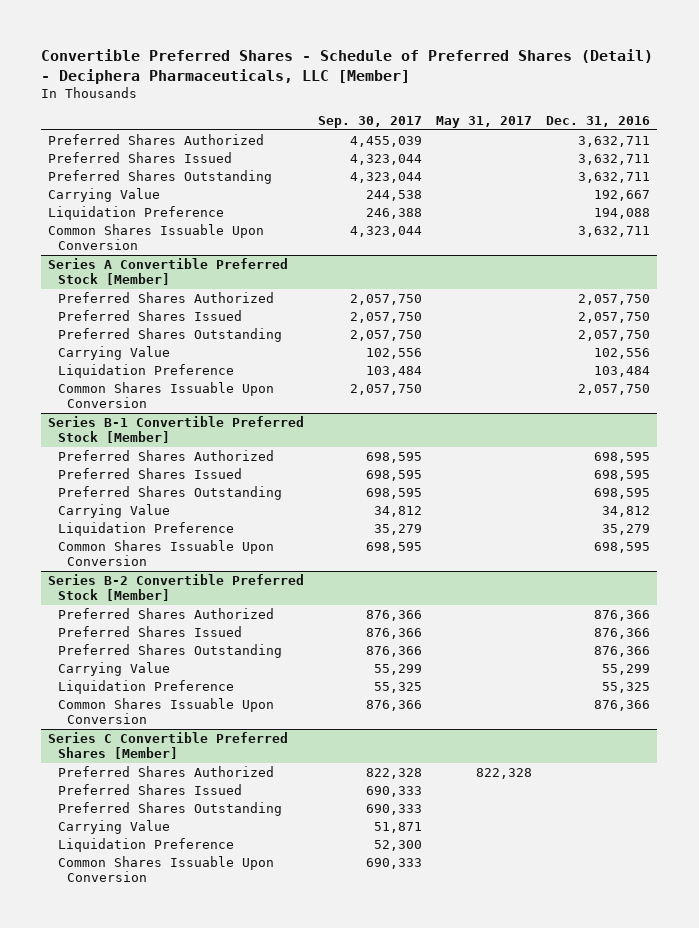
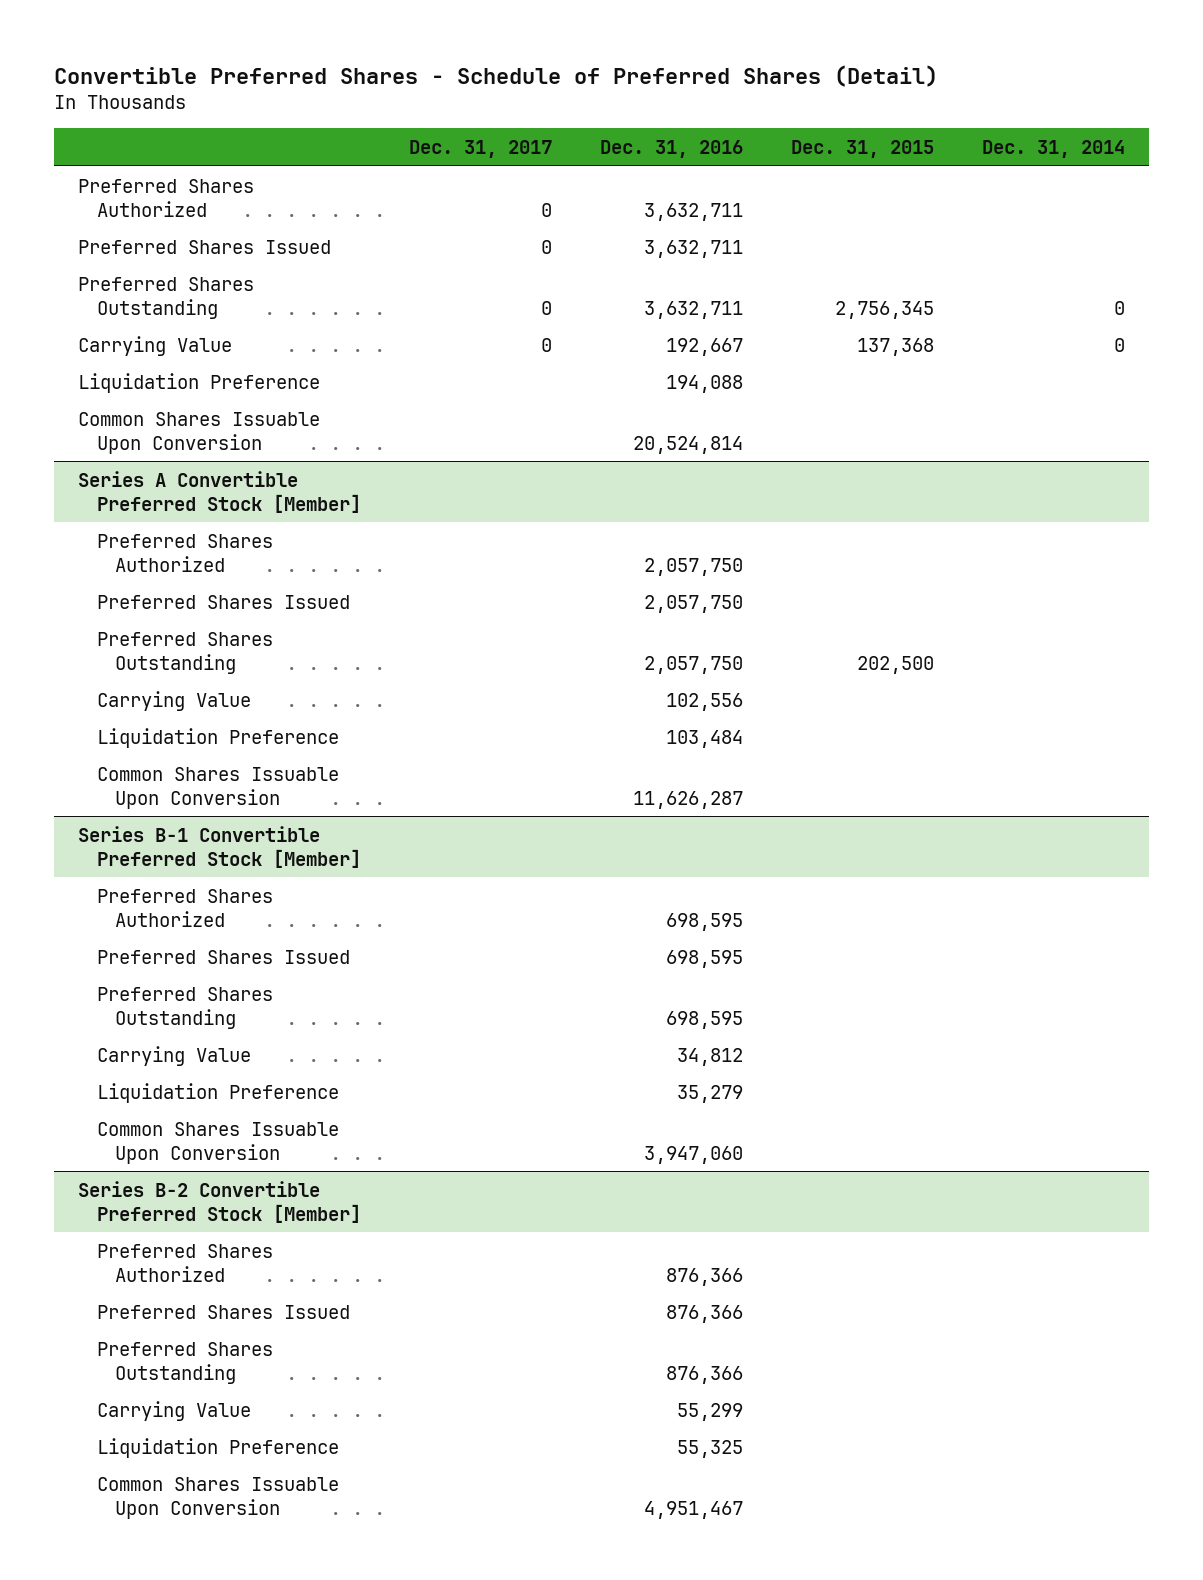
- Convertible Preferred Shares - Schedule of Preferred Shares (Detail) - Deciphera Pharmaceuticals, LLC [Member]
+ Convertible Preferred Shares - Schedule of Preferred Shares (Detail)
- | Sep. 30, 2017 | May 31, 2017 | Dec. 31, 2016
+ | Dec. 31, 2017 | Dec. 31, 2016 | Dec. 31, 2015 | Dec. 31, 2014
- Common Shares Issuable Upon Conversion | 4,323,044 | | 3,632,711
+ Common Shares Issuable Upon Conversion | | 20,524,814 | |
@ Series A Convertible Preferred Stock [Member]
- Common Shares Issuable Upon Conversion | 2,057,750 | | 2,057,750
+ Common Shares Issuable Upon Conversion | | 11,626,287 | |
@ Series B-1 Convertible Preferred Stock [Member]
- Common Shares Issuable Upon Conversion | 698,595 | | 698,595
+ Common Shares Issuable Upon Conversion | | 3,947,060 | |
@ Series B-2 Convertible Preferred Stock [Member]
- Common Shares Issuable Upon Conversion | 876,366 | | 876,366
- Series C Convertible Preferred Shares [Member]
- Preferred Shares Authorized | 822,328 | 822,328 |
- Preferred Shares Issued | 690,333 | |
- Preferred Shares Outstanding | 690,333 | |
- Carrying Value | 51,871 | |
- Liquidation Preference | 52,300 | |
- Common Shares Issuable Upon Conversion | 690,333 | |
@ Series B-2 Convertible Preferred Stock [Member]
+ Common Shares Issuable Upon Conversion | | 4,951,467 | |

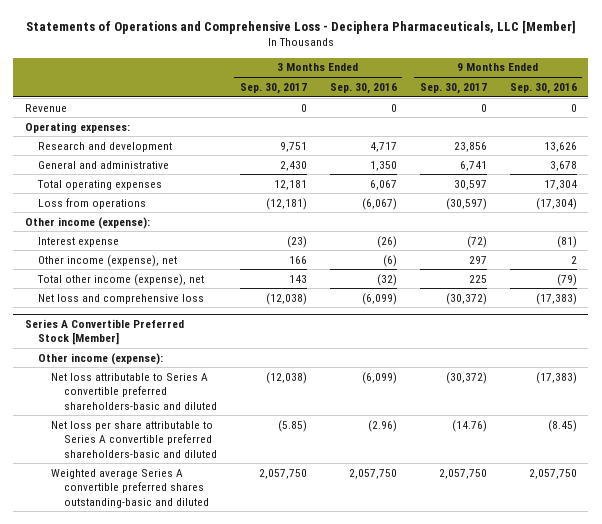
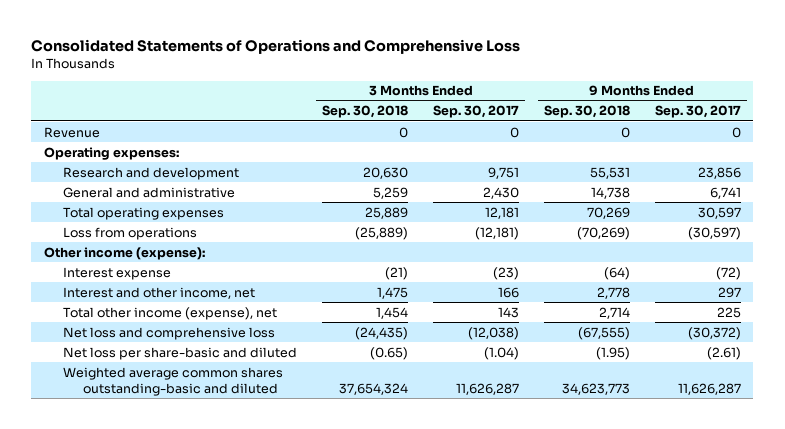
- Statements of Operations and Comprehensive Loss - Deciphera Pharmaceuticals, LLC [Member]
+ Consolidated Statements of Operations and Comprehensive Loss
- | 3 Months Ended Sep. 30, 2017 | 3 Months Ended Sep. 30, 2016 | 9 Months Ended Sep. 30, 2017 | 9 Months Ended Sep. 30, 2016
+ | 3 Months Ended Sep. 30, 2018 | 3 Months Ended Sep. 30, 2017 | 9 Months Ended Sep. 30, 2018 | 9 Months Ended Sep. 30, 2017
- Other income (expense), net | 166 | (6) | 297 | 2
+ Interest and other income, net | 1,475 | 166 | 2,778 | 297
- Series A Convertible Preferred Stock [Member]
- Other income (expense):
- Net loss attributable to Series A convertible preferred shareholders-basic and diluted | (12,038) | (6,099) | (30,372) | (17,383)
- Net loss per share attributable to Series A convertible preferred shareholders-basic and diluted | (5.85) | (2.96) | (14.76) | (8.45)
- Weighted average Series A convertible preferred shares outstanding-basic and diluted | 2,057,750 | 2,057,750 | 2,057,750 | 2,057,750
+ Net loss per share-basic and diluted | (0.65) | (1.04) | (1.95) | (2.61)
+ Weighted average common shares outstanding-basic and diluted | 37,654,324 | 11,626,287 | 34,623,773 | 11,626,287

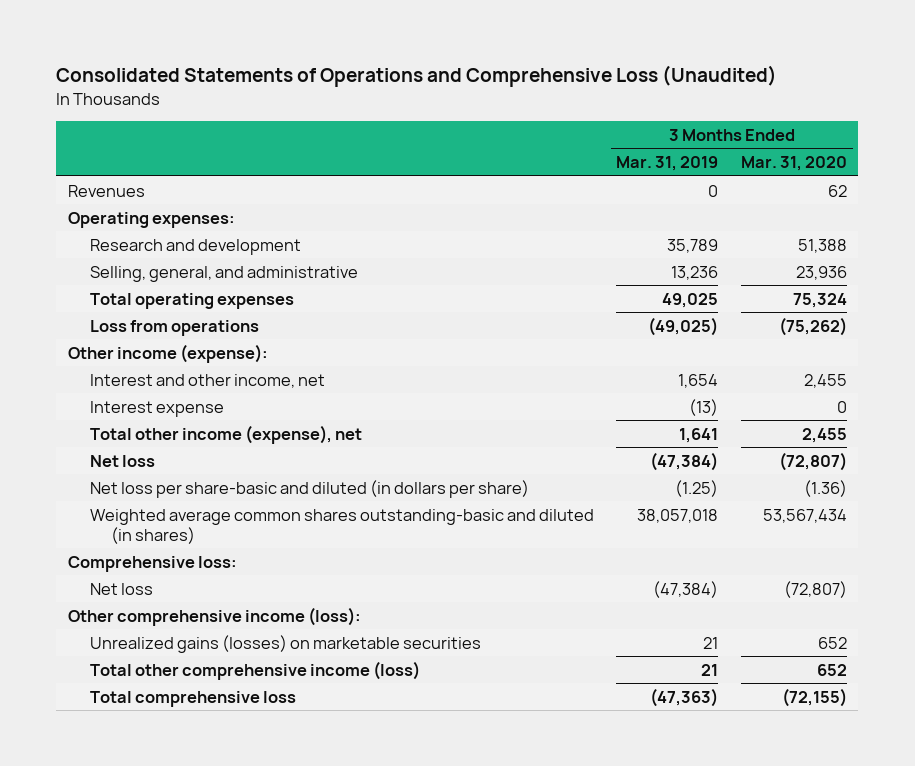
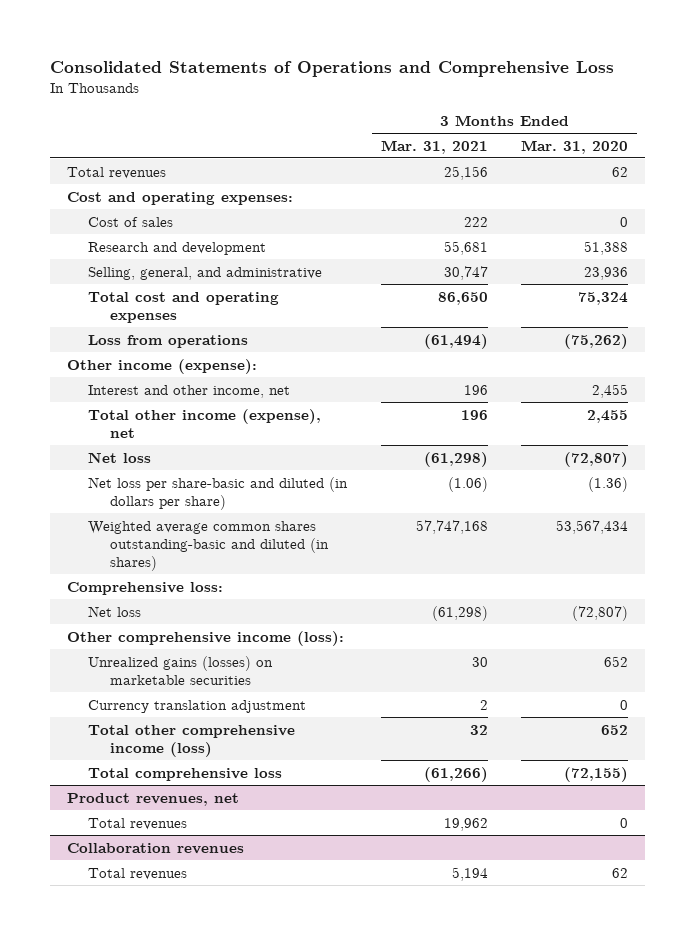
- Consolidated Statements of Operations and Comprehensive Loss (Unaudited)
+ Consolidated Statements of Operations and Comprehensive Loss
- | 3 Months Ended Mar. 31, 2019 | 3 Months Ended Mar. 31, 2020
+ | 3 Months Ended Mar. 31, 2021 | 3 Months Ended Mar. 31, 2020
- Revenues | 0 | 62
- Operating expenses:
+ Total revenues | 25,156 | 62
+ Cost and operating expenses:
+ Cost of sales | 222 | 0
- Total operating expenses | 49,025 | 75,324
+ Total cost and operating expenses | 86,650 | 75,324
- Interest expense | (13) | 0
+ Currency translation adjustment | 2 | 0
+ Product revenues, net
+ Total revenues | 19,962 | 0
+ Collaboration revenues
+ Total revenues | 5,194 | 62

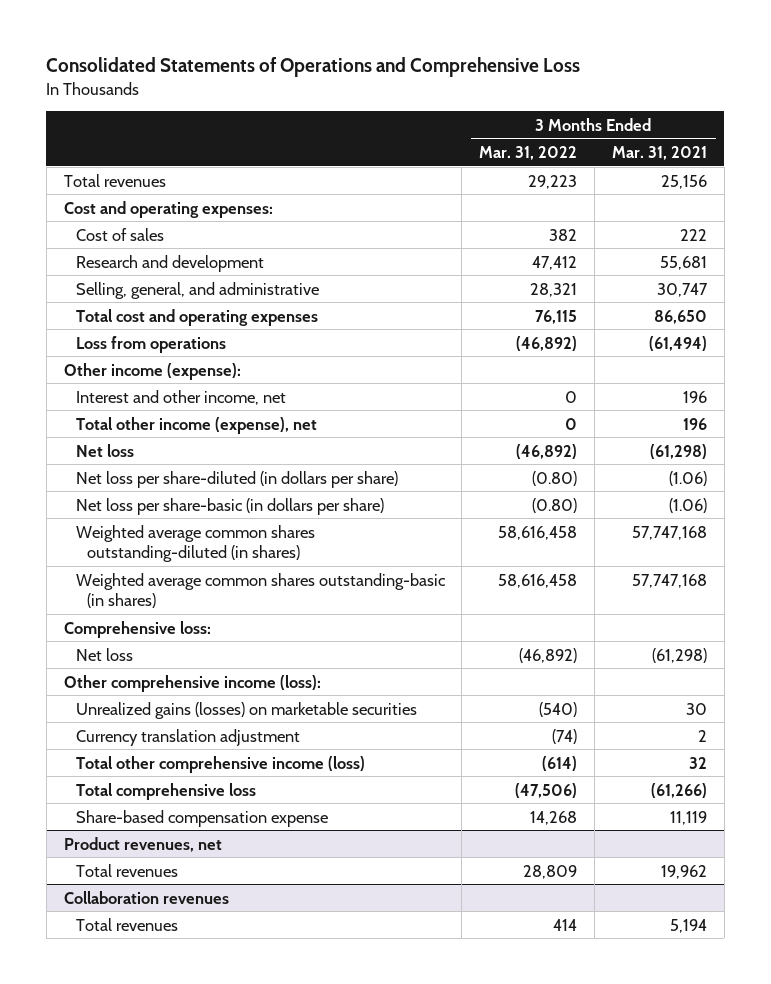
- | 3 Months Ended Mar. 31, 2021 | 3 Months Ended Mar. 31, 2020
+ | 3 Months Ended Mar. 31, 2022 | 3 Months Ended Mar. 31, 2021
- Net loss per share-basic and diluted (in dollars per share) | (1.06) | (1.36)
- Weighted average common shares outstanding-basic and diluted (in shares) | 57,747,168 | 53,567,434
+ Net loss per share-diluted (in dollars per share) | (0.80) | (1.06)
+ Net loss per share-basic (in dollars per share) | (0.80) | (1.06)
+ Weighted average common shares outstanding-diluted (in shares) | 58,616,458 | 57,747,168
+ Weighted average common shares outstanding-basic (in shares) | 58,616,458 | 57,747,168
+ Share-based compensation expense | 14,268 | 11,119

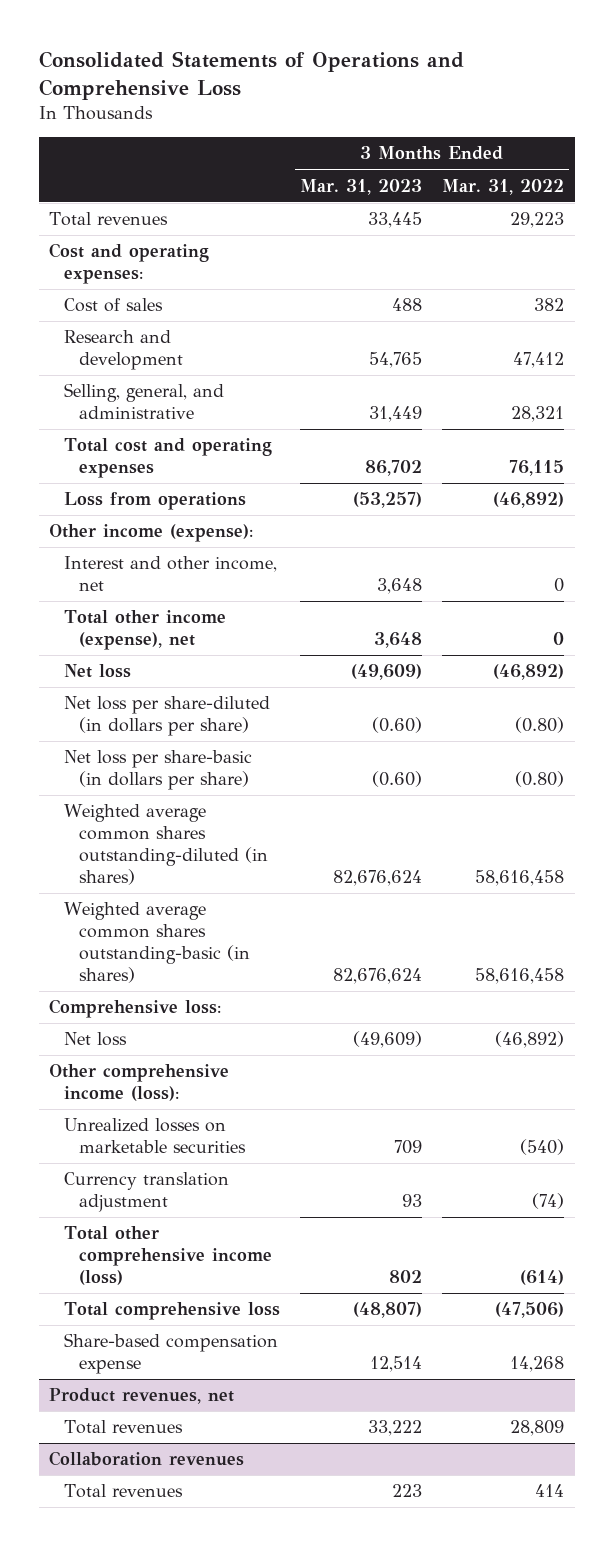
- | 3 Months Ended Mar. 31, 2022 | 3 Months Ended Mar. 31, 2021
+ | 3 Months Ended Mar. 31, 2023 | 3 Months Ended Mar. 31, 2022
- Unrealized gains (losses) on marketable securities | (540) | 30
+ Unrealized losses on marketable securities | 709 | (540)

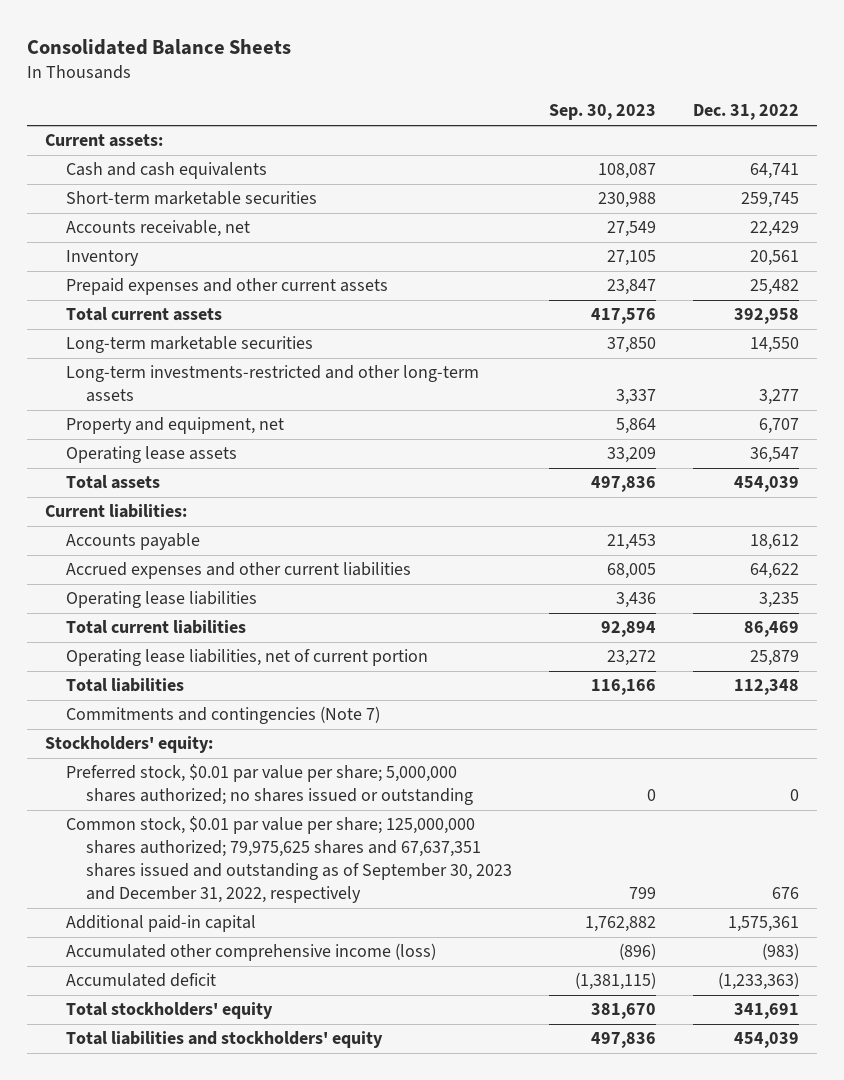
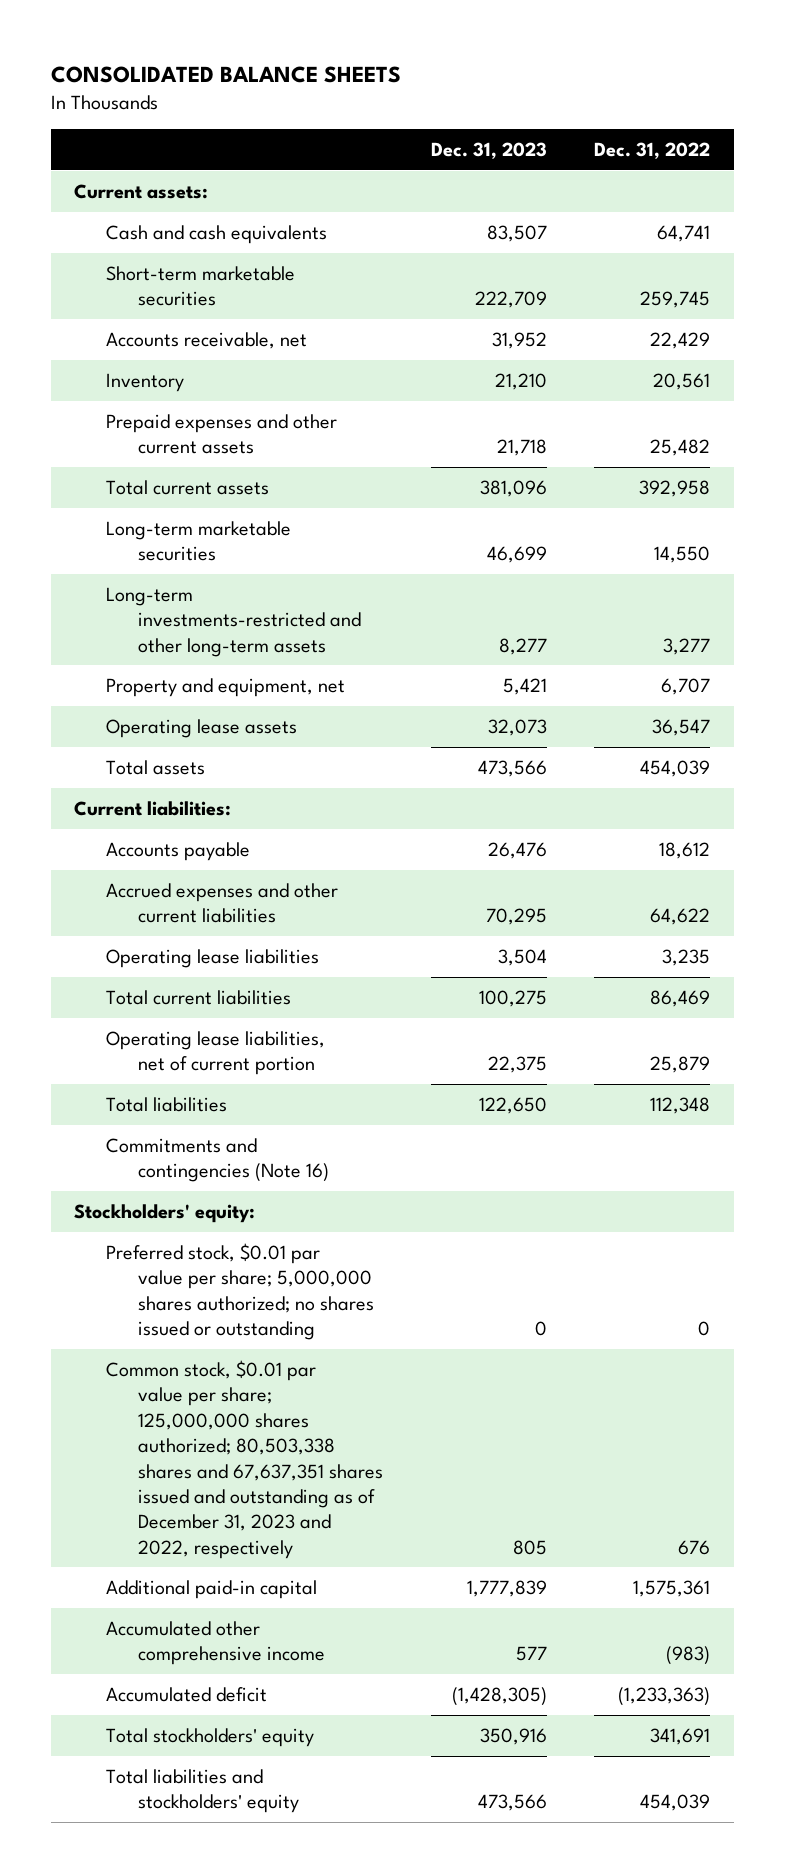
- Consolidated Balance Sheets
+ CONSOLIDATED BALANCE SHEETS
- | Sep. 30, 2023 | Dec. 31, 2022
+ | Dec. 31, 2023 | Dec. 31, 2022
- Commitments and contingencies (Note 7)
+ Commitments and contingencies (Note 16)
- Common stock, $0.01 par value per share; 125,000,000 shares authorized; 79,975,625 shares and 67,637,351 shares issued and outstanding as of September 30, 2023 and December 31, 2022, respectively | 799 | 676
+ Common stock, $0.01 par value per share; 125,000,000 shares authorized; 80,503,338 shares and 67,637,351 shares issued and outstanding as of December 31, 2023 and 2022, respectively | 805 | 676
- Accumulated other comprehensive income (loss) | (896) | (983)
+ Accumulated other comprehensive income | 577 | (983)

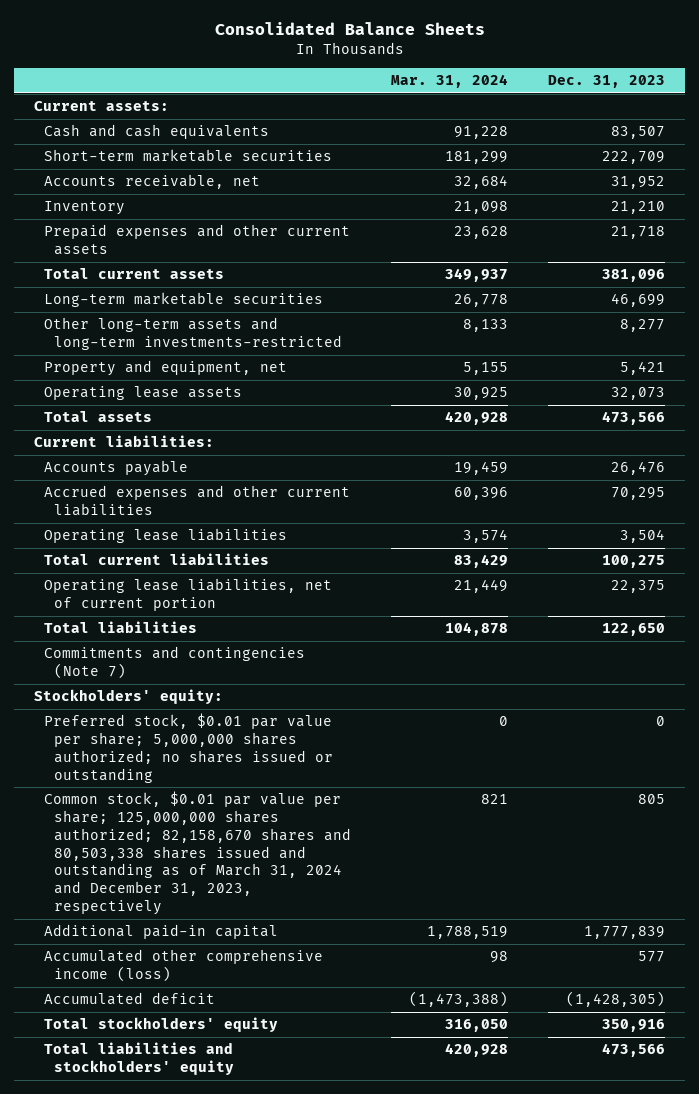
- CONSOLIDATED BALANCE SHEETS
+ Consolidated Balance Sheets
- | Dec. 31, 2023 | Dec. 31, 2022
+ | Mar. 31, 2024 | Dec. 31, 2023
- Long-term investments-restricted and other long-term assets | 8,277 | 3,277
+ Other long-term assets and long-term investments-restricted | 8,133 | 8,277
- Commitments and contingencies (Note 16)
+ Commitments and contingencies (Note 7)
- Common stock, $0.01 par value per share; 125,000,000 shares authorized; 80,503,338 shares and 67,637,351 shares issued and outstanding as of December 31, 2023 and 2022, respectively | 805 | 676
+ Common stock, $0.01 par value per share; 125,000,000 shares authorized; 82,158,670 shares and 80,503,338 shares issued and outstanding as of March 31, 2024 and December 31, 2023, respectively | 821 | 805
- Accumulated other comprehensive income | 577 | (983)
+ Accumulated other comprehensive income (loss) | 98 | 577

